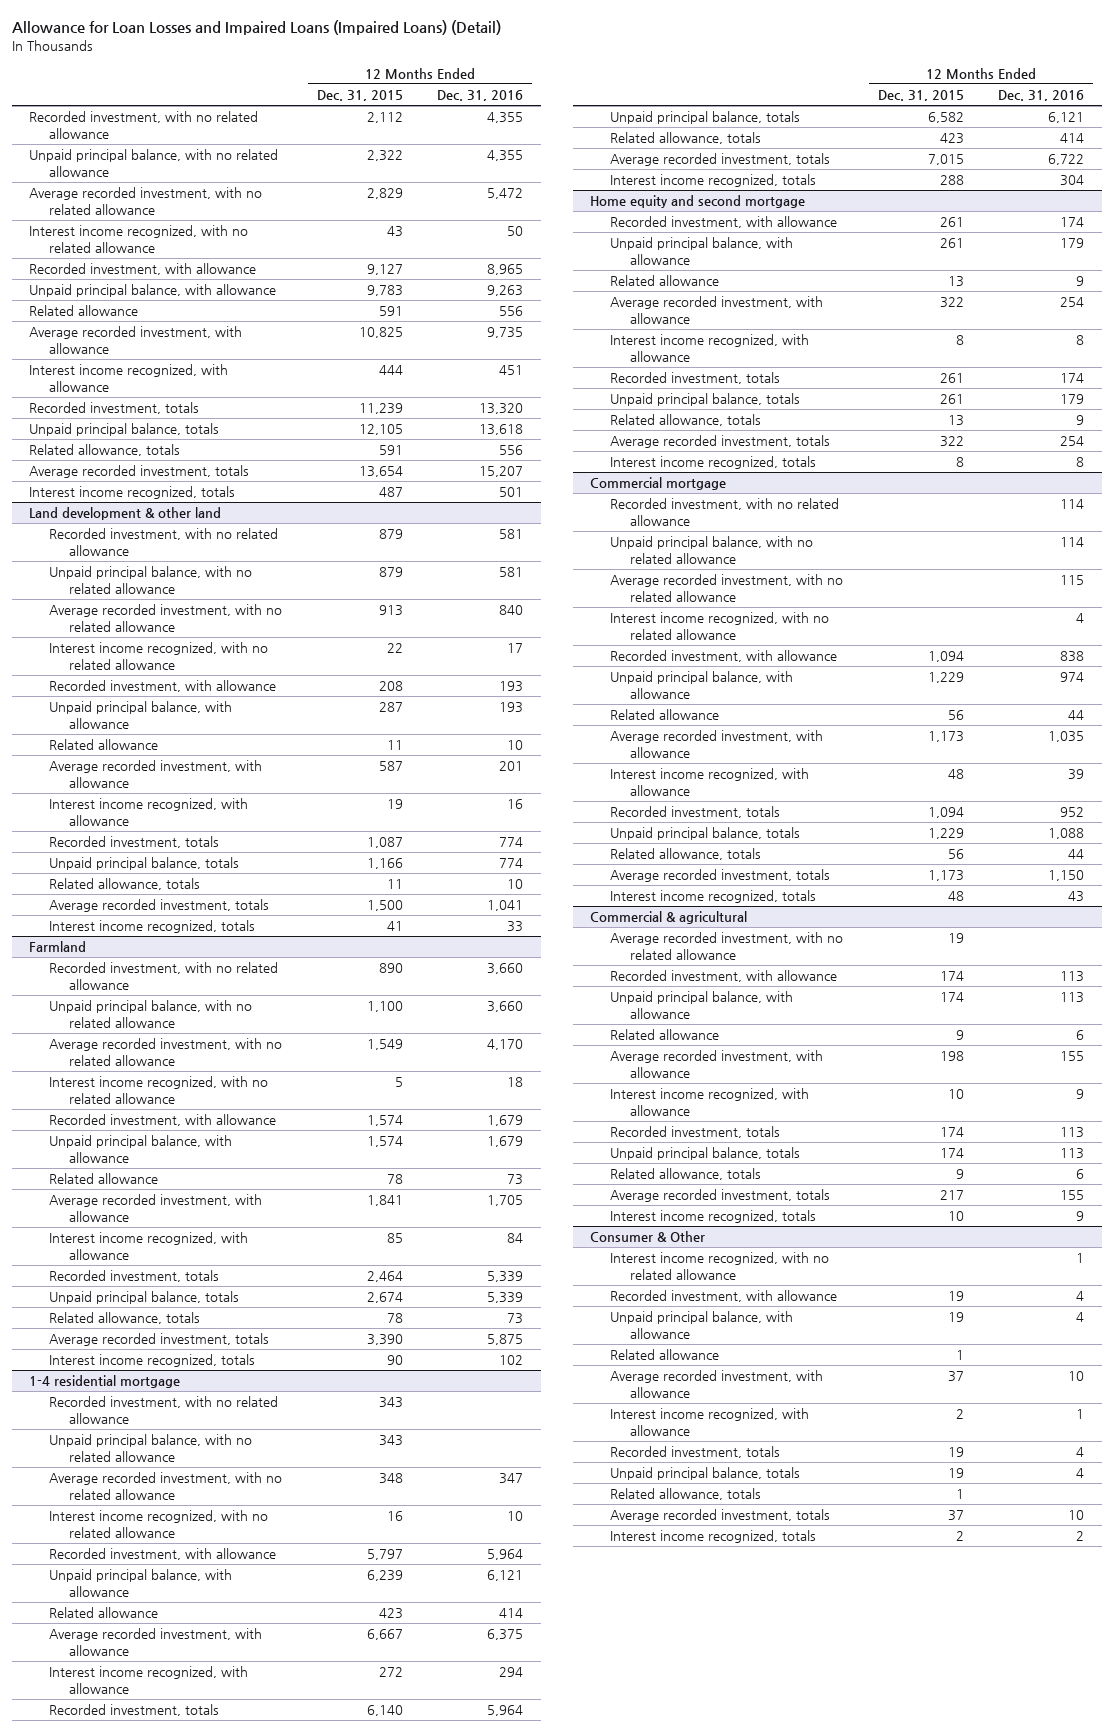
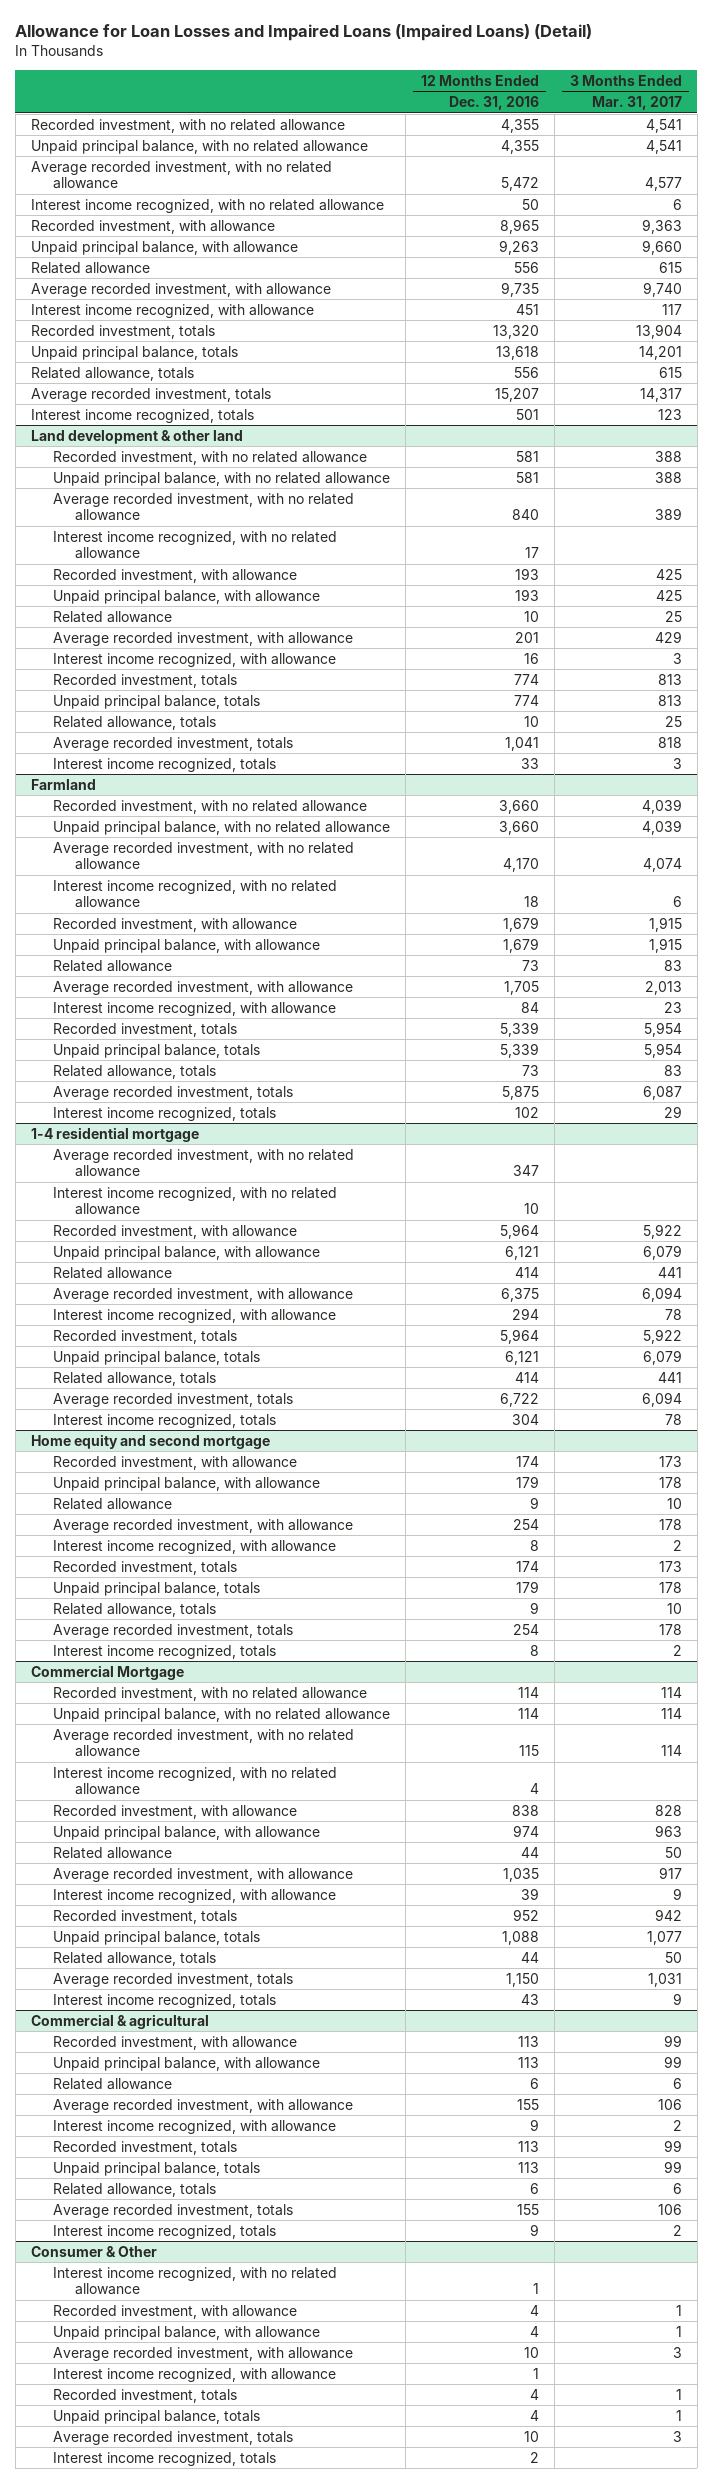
- | 12 Months Ended Dec. 31, 2015 | 12 Months Ended Dec. 31, 2016
+ | 12 Months Ended Dec. 31, 2016 | 3 Months Ended Mar. 31, 2017
@ 1-4 residential mortgage
- Recorded investment, with no related allowance | 343 |
- Unpaid principal balance, with no related allowance | 343 |
- Commercial mortgage
+ Commercial Mortgage
@ Commercial & agricultural
- Average recorded investment, with no related allowance | 19 |
@ Consumer & Other
- Related allowance | 1 |
- Related allowance, totals | 1 |

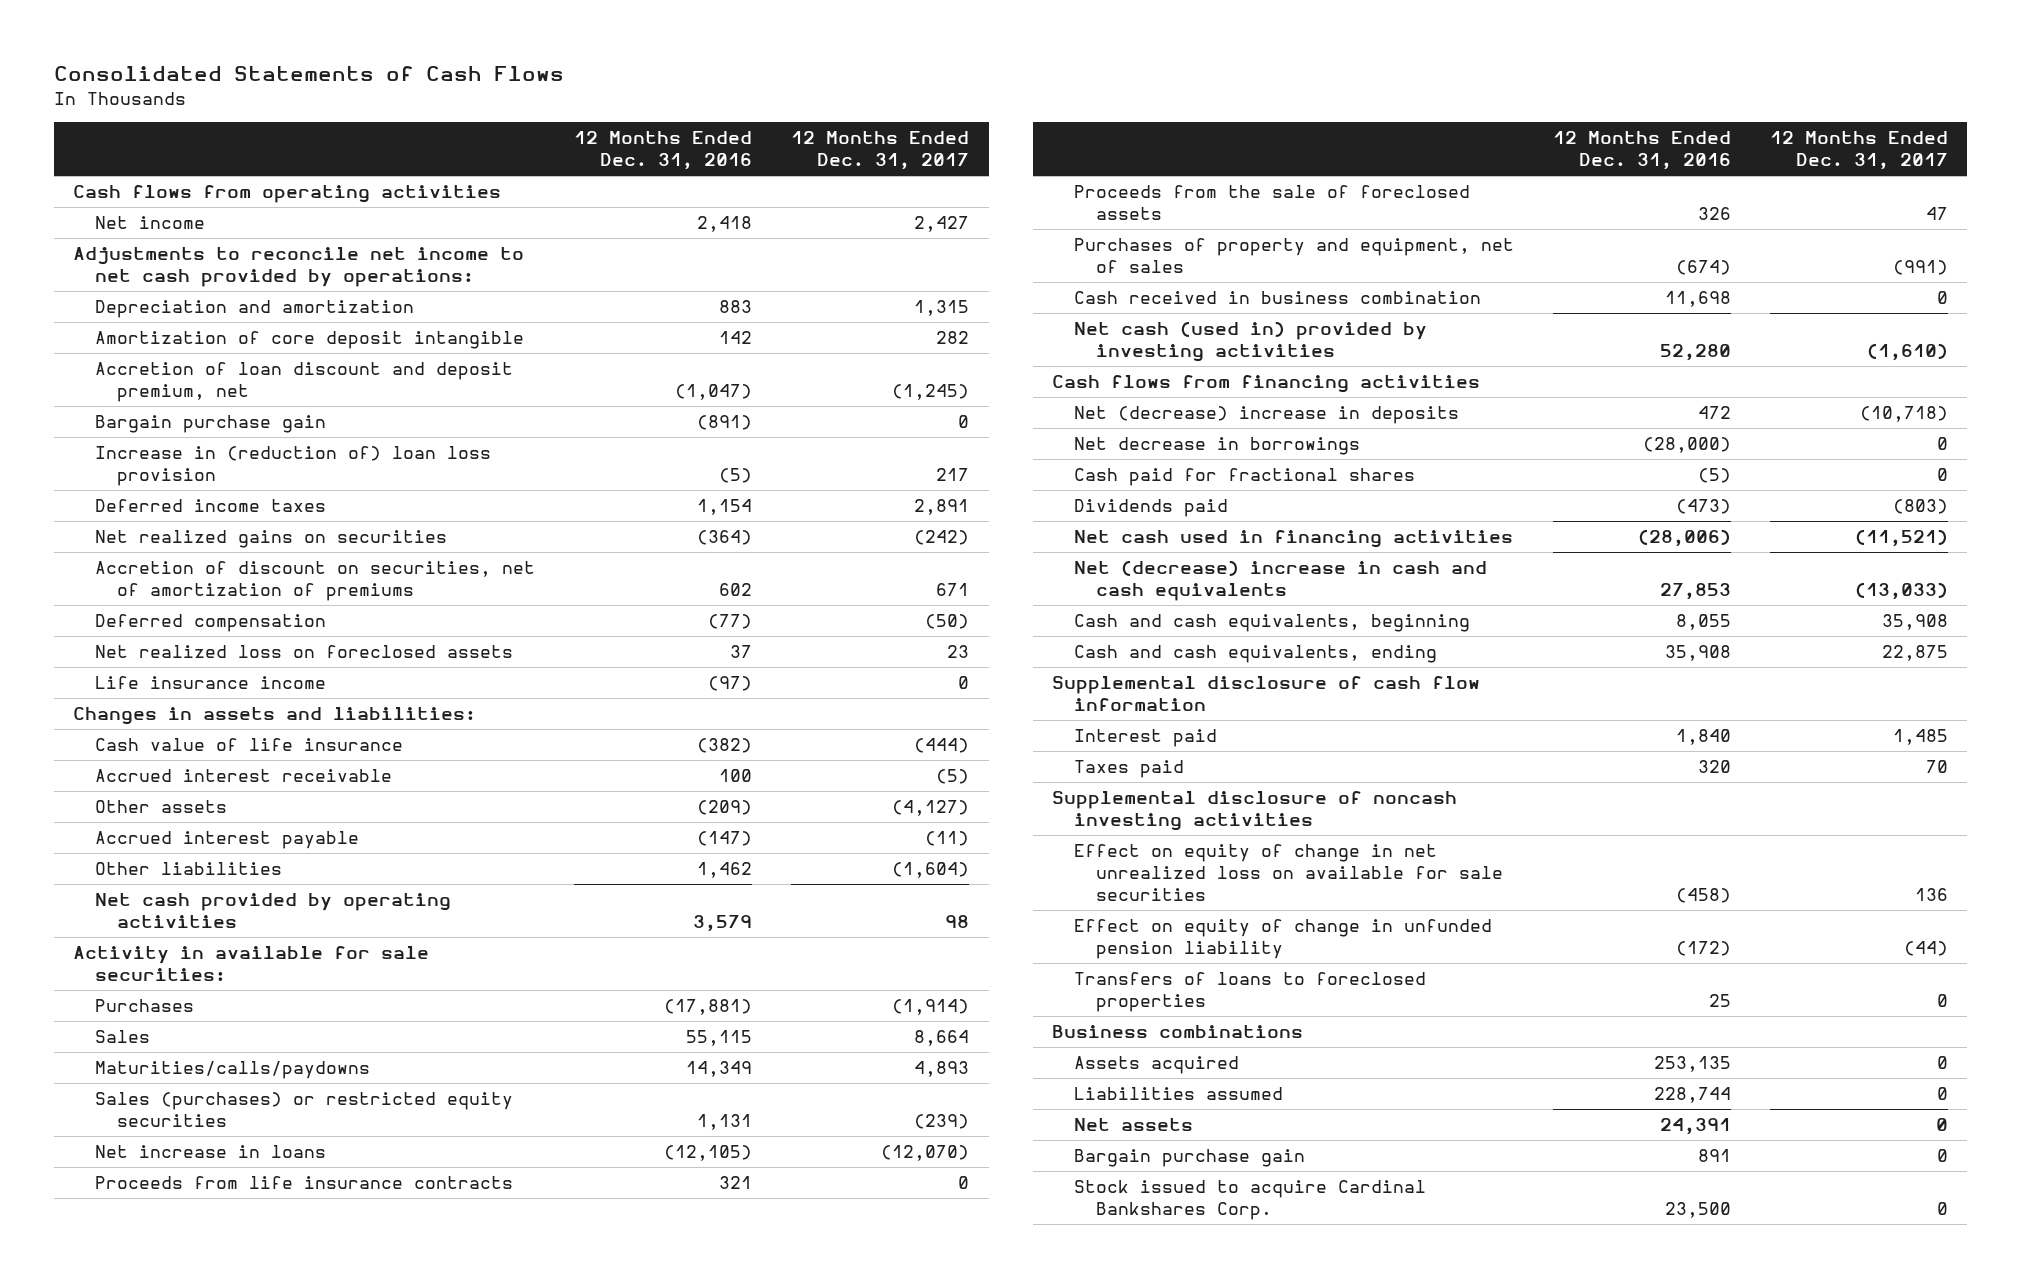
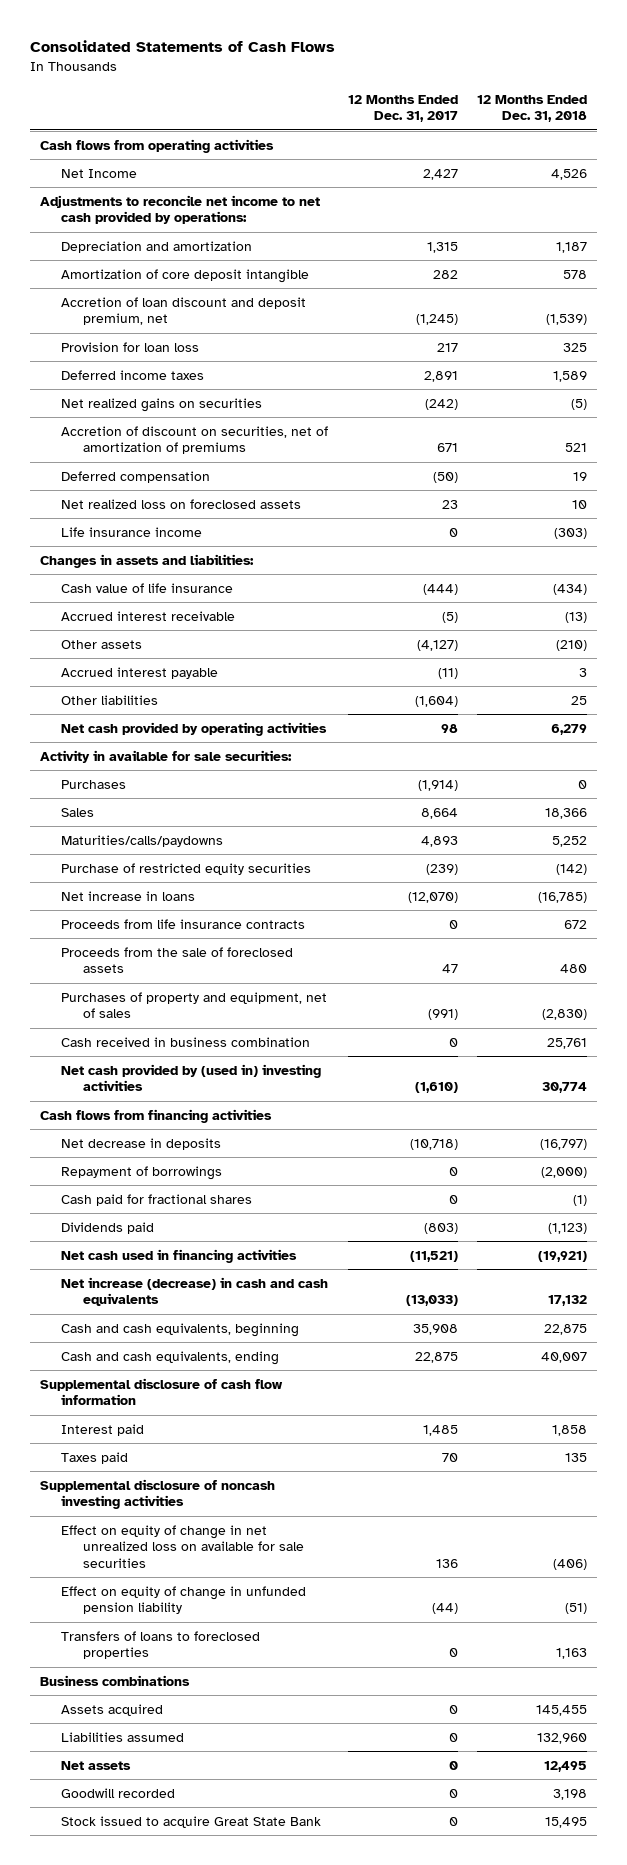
- | 12 Months Ended Dec. 31, 2016 | 12 Months Ended Dec. 31, 2017
+ | 12 Months Ended Dec. 31, 2017 | 12 Months Ended Dec. 31, 2018
- Net income | 2,418 | 2,427
+ Net Income | 2,427 | 4,526
- Bargain purchase gain | (891) | 0
- Increase in (reduction of) loan loss provision | (5) | 217
+ Provision for loan loss | 217 | 325
- Sales (purchases) or restricted equity securities | 1,131 | (239)
+ Purchase of restricted equity securities | (239) | (142)
- Net cash (used in) provided by investing activities | 52,280 | (1,610)
+ Net cash provided by (used in) investing activities | (1,610) | 30,774
- Net (decrease) increase in deposits | 472 | (10,718)
- Net decrease in borrowings | (28,000) | 0
+ Net decrease in deposits | (10,718) | (16,797)
+ Repayment of borrowings | 0 | (2,000)
- Net (decrease) increase in cash and cash equivalents | 27,853 | (13,033)
+ Net increase (decrease) in cash and cash equivalents | (13,033) | 17,132
- Bargain purchase gain | 891 | 0
- Stock issued to acquire Cardinal Bankshares Corp. | 23,500 | 0
+ Goodwill recorded | 0 | 3,198
+ Stock issued to acquire Great State Bank | 0 | 15,495

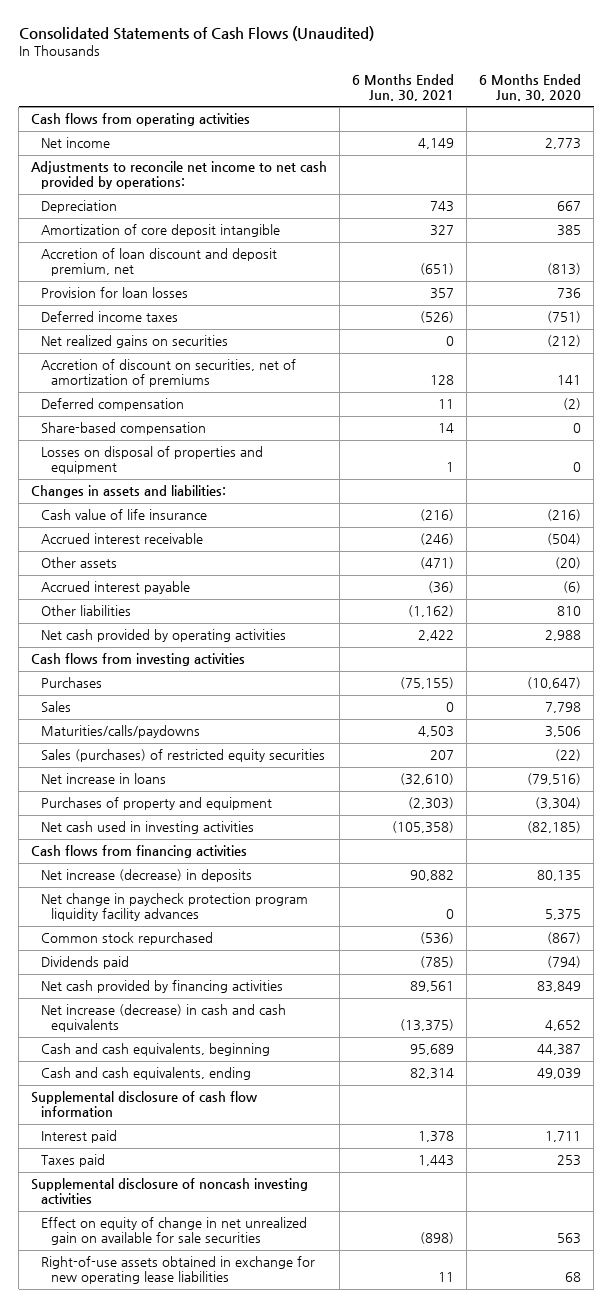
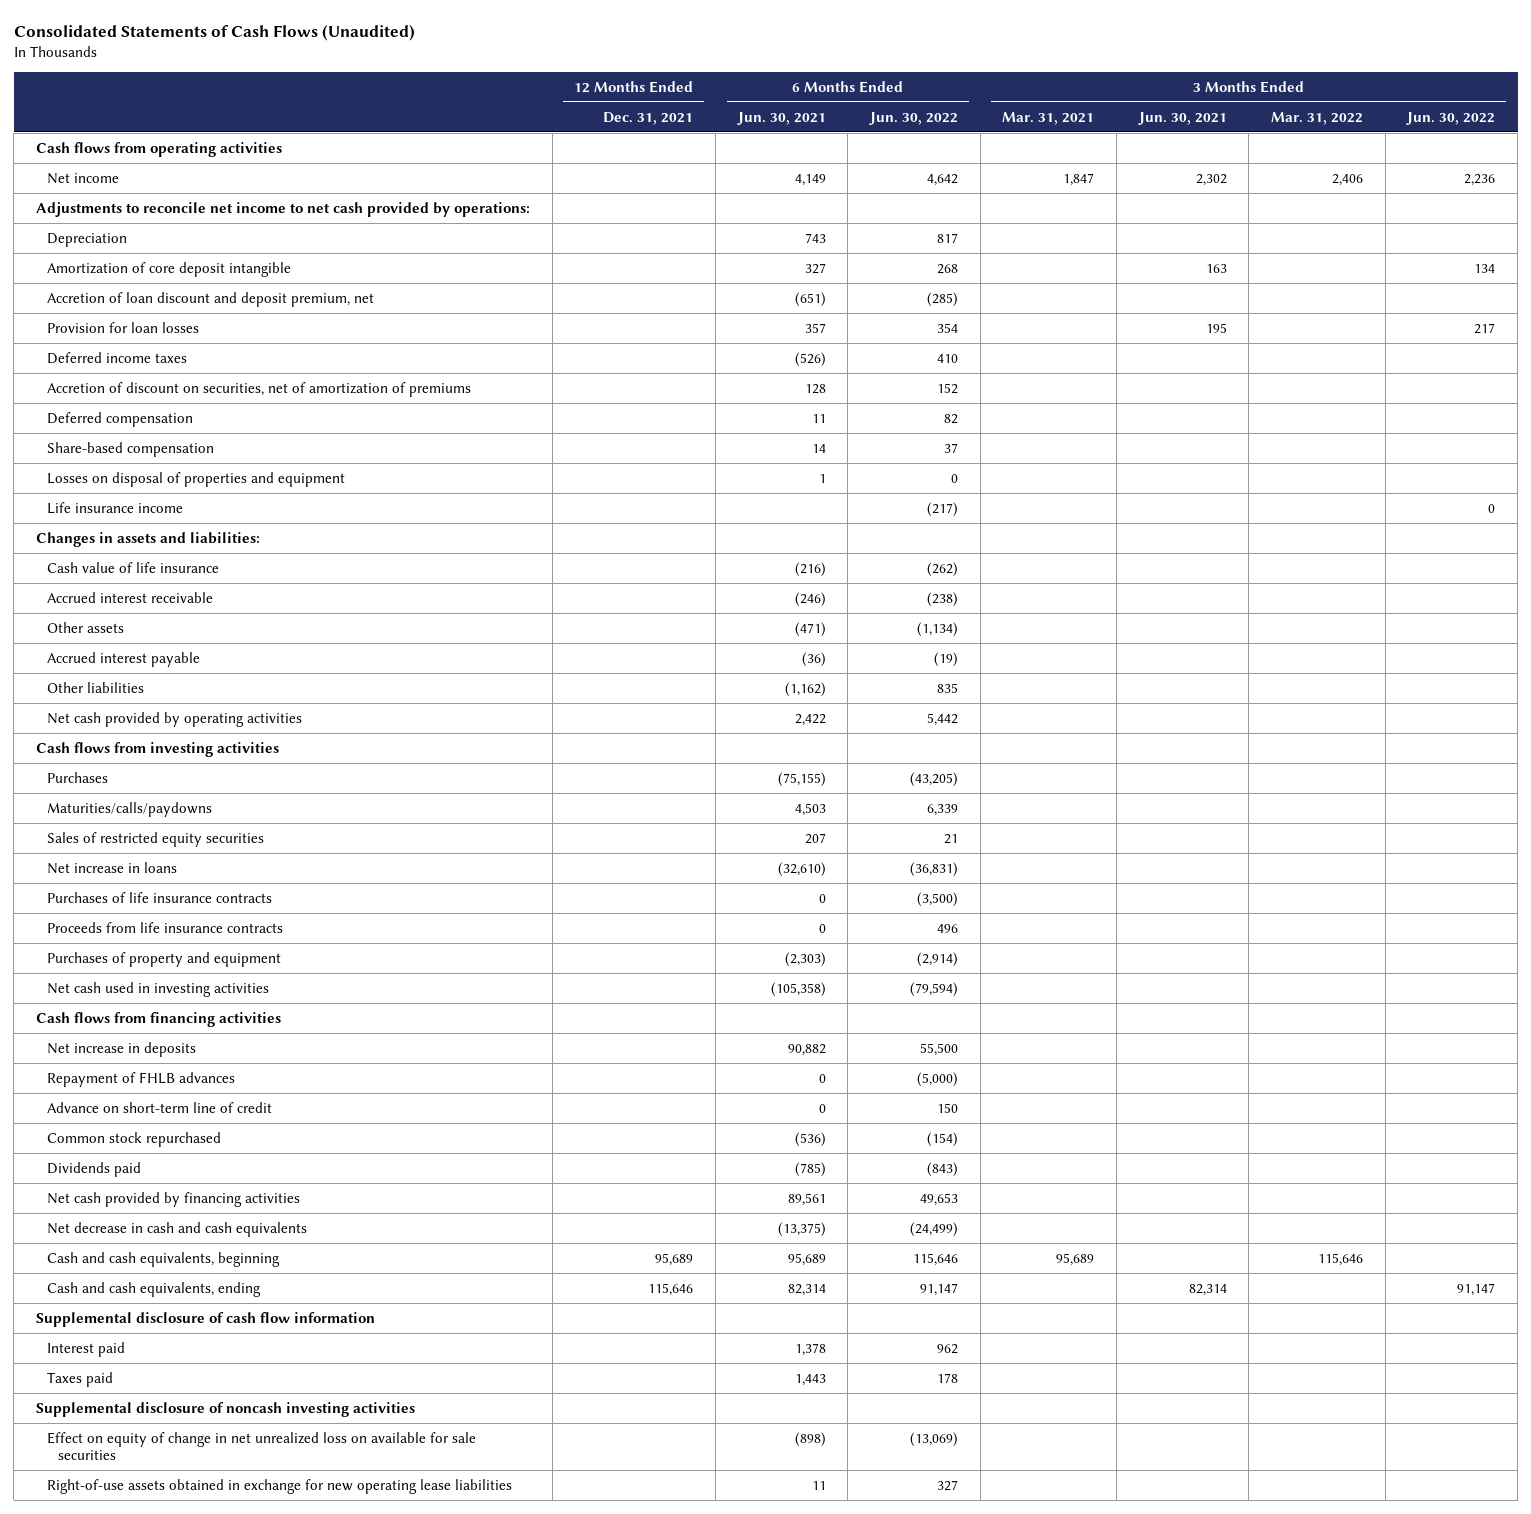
- | 6 Months Ended Jun. 30, 2021 | 6 Months Ended Jun. 30, 2020
+ | 12 Months Ended Dec. 31, 2021 | 6 Months Ended Jun. 30, 2021 | 6 Months Ended Jun. 30, 2022 | 3 Months Ended Mar. 31, 2021 | 3 Months Ended Jun. 30, 2021 | 3 Months Ended Mar. 31, 2022 | 3 Months Ended Jun. 30, 2022
- Net realized gains on securities | 0 | (212)
+ Life insurance income | | | (217) | | | | 0
- Sales | 0 | 7,798
- Sales (purchases) of restricted equity securities | 207 | (22)
+ Sales of restricted equity securities | | 207 | 21 | | | |
+ Purchases of life insurance contracts | | 0 | (3,500) | | | |
+ Proceeds from life insurance contracts | | 0 | 496 | | | |
- Net increase (decrease) in deposits | 90,882 | 80,135
- Net change in paycheck protection program liquidity facility advances | 0 | 5,375
+ Net increase in deposits | | 90,882 | 55,500 | | | |
+ Repayment of FHLB advances | | 0 | (5,000) | | | |
+ Advance on short-term line of credit | | 0 | 150 | | | |
- Net increase (decrease) in cash and cash equivalents | (13,375) | 4,652
+ Net decrease in cash and cash equivalents | | (13,375) | (24,499) | | | |
- Effect on equity of change in net unrealized gain on available for sale securities | (898) | 563
+ Effect on equity of change in net unrealized loss on available for sale securities | | (898) | (13,069) | | | |

